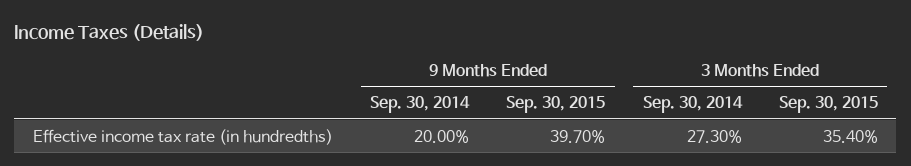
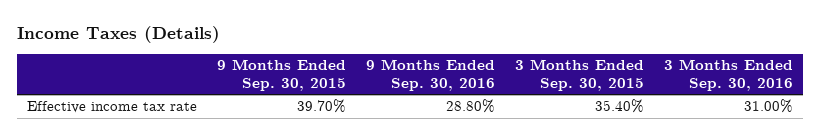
- | 9 Months Ended Sep. 30, 2014 | 9 Months Ended Sep. 30, 2015 | 3 Months Ended Sep. 30, 2014 | 3 Months Ended Sep. 30, 2015
+ | 9 Months Ended Sep. 30, 2015 | 9 Months Ended Sep. 30, 2016 | 3 Months Ended Sep. 30, 2015 | 3 Months Ended Sep. 30, 2016
- Effective income tax rate (in hundredths) | 20.00% | 39.70% | 27.30% | 35.40%
+ Effective income tax rate | 39.70% | 28.80% | 35.40% | 31.00%

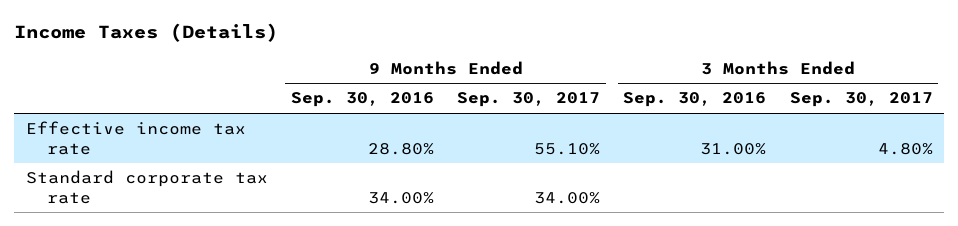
- | 9 Months Ended Sep. 30, 2015 | 9 Months Ended Sep. 30, 2016 | 3 Months Ended Sep. 30, 2015 | 3 Months Ended Sep. 30, 2016
+ | 9 Months Ended Sep. 30, 2016 | 9 Months Ended Sep. 30, 2017 | 3 Months Ended Sep. 30, 2016 | 3 Months Ended Sep. 30, 2017
+ Standard corporate tax rate | 34.00% | 34.00% | |

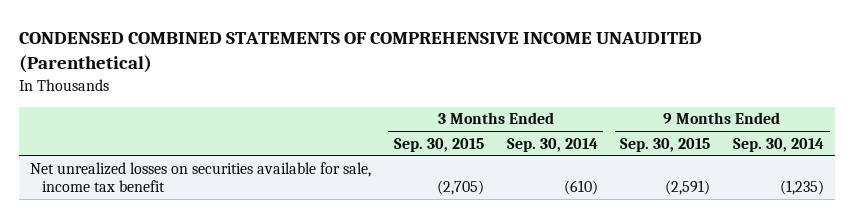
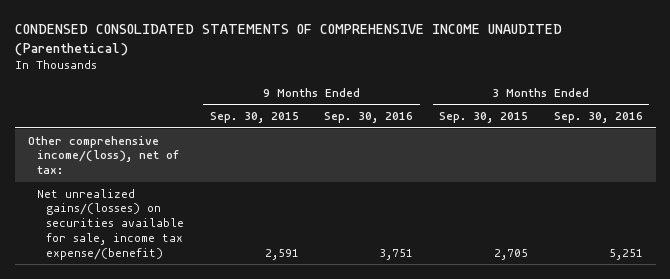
- CONDENSED COMBINED STATEMENTS OF COMPREHENSIVE INCOME UNAUDITED (Parenthetical)
+ CONDENSED CONSOLIDATED STATEMENTS OF COMPREHENSIVE INCOME UNAUDITED (Parenthetical)
- | 3 Months Ended Sep. 30, 2015 | 3 Months Ended Sep. 30, 2014 | 9 Months Ended Sep. 30, 2015 | 9 Months Ended Sep. 30, 2014
+ | 9 Months Ended Sep. 30, 2015 | 9 Months Ended Sep. 30, 2016 | 3 Months Ended Sep. 30, 2015 | 3 Months Ended Sep. 30, 2016
- Net unrealized losses on securities available for sale, income tax benefit | (2,705) | (610) | (2,591) | (1,235)
+ Other comprehensive income/(loss), net of tax:
+ Net unrealized gains/(losses) on securities available for sale, income tax expense/(benefit) | 2,591 | 3,751 | 2,705 | 5,251

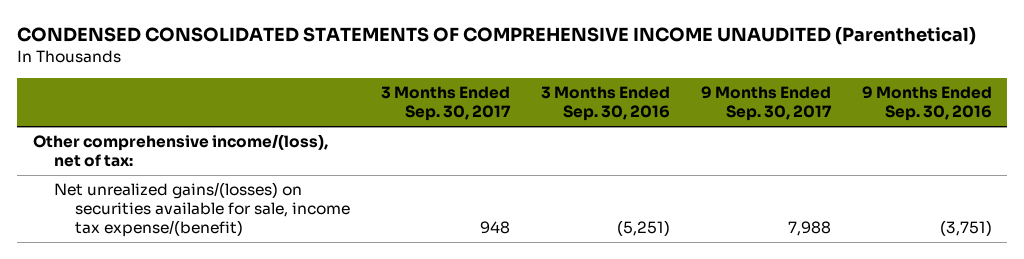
- | 9 Months Ended Sep. 30, 2015 | 9 Months Ended Sep. 30, 2016 | 3 Months Ended Sep. 30, 2015 | 3 Months Ended Sep. 30, 2016
+ | 3 Months Ended Sep. 30, 2017 | 3 Months Ended Sep. 30, 2016 | 9 Months Ended Sep. 30, 2017 | 9 Months Ended Sep. 30, 2016
- Net unrealized gains/(losses) on securities available for sale, income tax expense/(benefit) | 2,591 | 3,751 | 2,705 | 5,251
+ Net unrealized gains/(losses) on securities available for sale, income tax expense/(benefit) | 948 | (5,251) | 7,988 | (3,751)

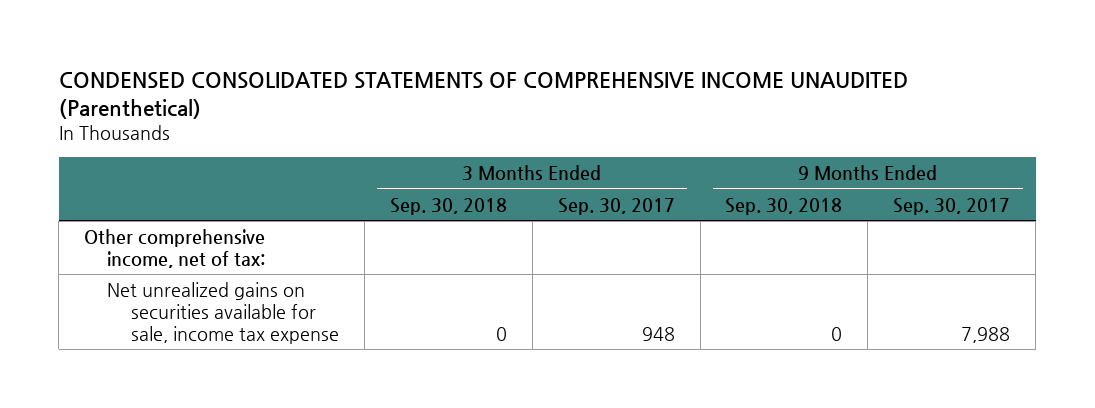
- | 3 Months Ended Sep. 30, 2017 | 3 Months Ended Sep. 30, 2016 | 9 Months Ended Sep. 30, 2017 | 9 Months Ended Sep. 30, 2016
+ | 3 Months Ended Sep. 30, 2018 | 3 Months Ended Sep. 30, 2017 | 9 Months Ended Sep. 30, 2018 | 9 Months Ended Sep. 30, 2017
- Other comprehensive income/(loss), net of tax:
- Net unrealized gains/(losses) on securities available for sale, income tax expense/(benefit) | 948 | (5,251) | 7,988 | (3,751)
+ Other comprehensive income, net of tax:
+ Net unrealized gains on securities available for sale, income tax expense | 0 | 948 | 0 | 7,988

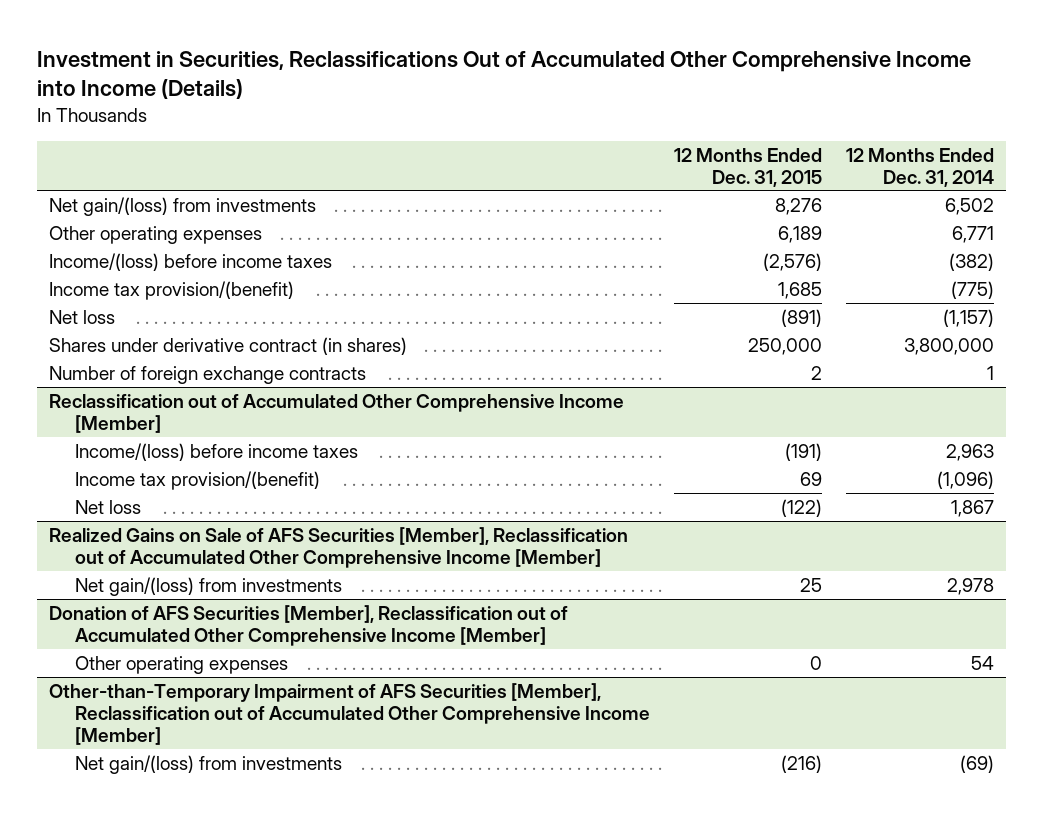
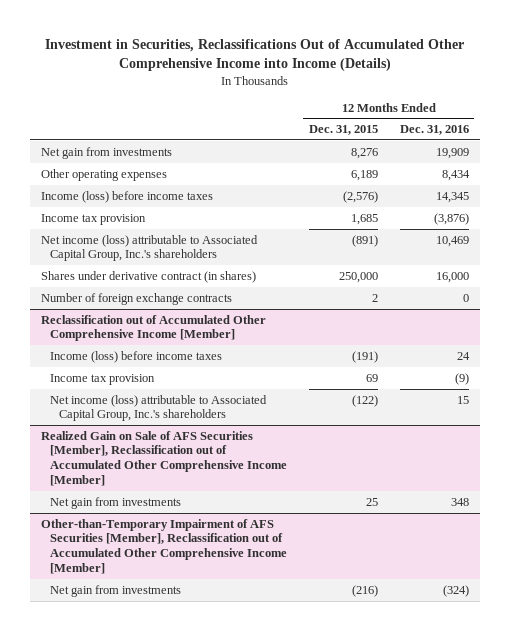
- | 12 Months Ended Dec. 31, 2015 | 12 Months Ended Dec. 31, 2014
+ | 12 Months Ended Dec. 31, 2015 | 12 Months Ended Dec. 31, 2016
- Net gain/(loss) from investments | 8,276 | 6,502
+ Net gain from investments | 8,276 | 19,909
- Income/(loss) before income taxes | (2,576) | (382)
- Income tax provision/(benefit) | 1,685 | (775)
- Net loss | (891) | (1,157)
+ Income (loss) before income taxes | (2,576) | 14,345
+ Income tax provision | 1,685 | (3,876)
+ Net income (loss) attributable to Associated Capital Group, Inc.'s shareholders | (891) | 10,469
@ Reclassification out of Accumulated Other Comprehensive Income [Member]
- Income/(loss) before income taxes | (191) | 2,963
- Income tax provision/(benefit) | 69 | (1,096)
- Net loss | (122) | 1,867
- Realized Gains on Sale of AFS Securities [Member], Reclassification out of Accumulated Other Comprehensive Income [Member]
- Net gain/(loss) from investments | 25 | 2,978
- Donation of AFS Securities [Member], Reclassification out of Accumulated Other Comprehensive Income [Member]
- Other operating expenses | 0 | 54
@ Reclassification out of Accumulated Other Comprehensive Income [Member]
+ Income (loss) before income taxes | (191) | 24
+ Income tax provision | 69 | (9)
+ Net income (loss) attributable to Associated Capital Group, Inc.'s shareholders | (122) | 15
+ Realized Gain on Sale of AFS Securities [Member], Reclassification out of Accumulated Other Comprehensive Income [Member]
+ Net gain from investments | 25 | 348
@ Other-than-Temporary Impairment of AFS Securities [Member], Reclassification out of Accumulated Other Comprehensive Income [Member]
- Net gain/(loss) from investments | (216) | (69)
+ Net gain from investments | (216) | (324)

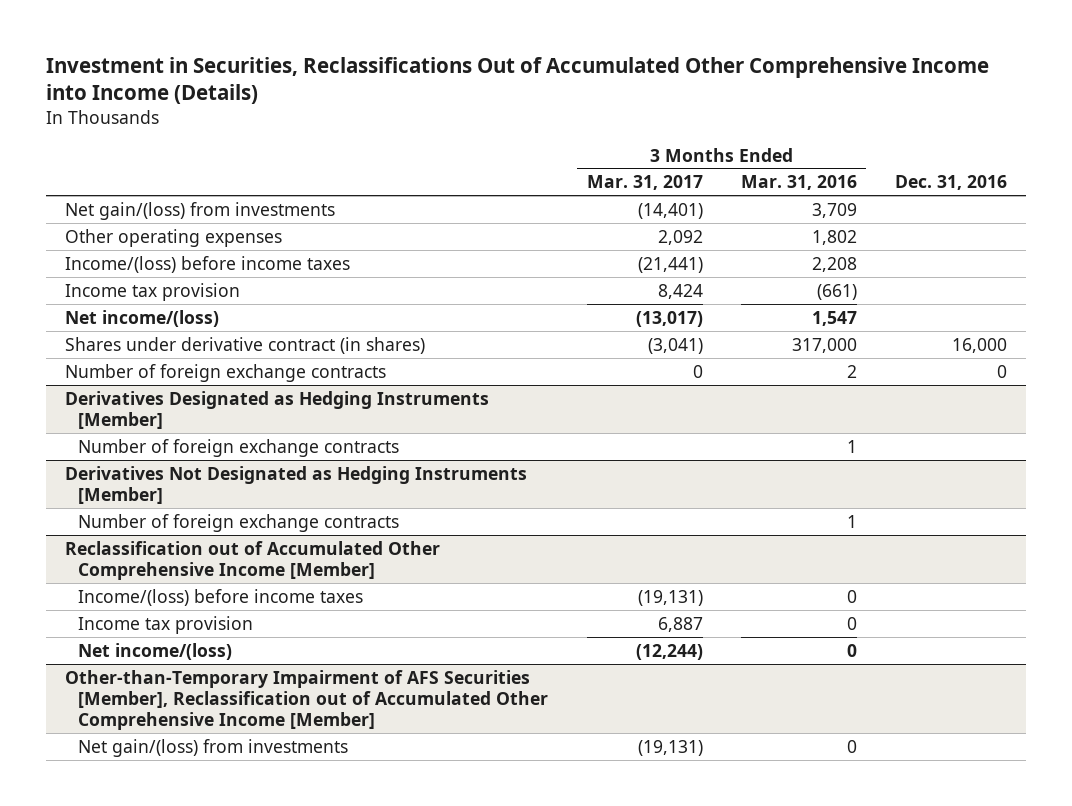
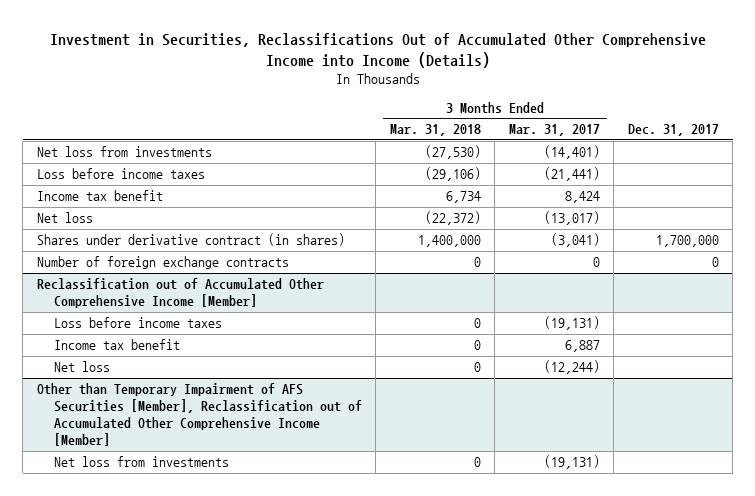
- | 3 Months Ended Mar. 31, 2017 | 3 Months Ended Mar. 31, 2016 | Dec. 31, 2016
+ | 3 Months Ended Mar. 31, 2018 | 3 Months Ended Mar. 31, 2017 | Dec. 31, 2017
- Net gain/(loss) from investments | (14,401) | 3,709 |
- Other operating expenses | 2,092 | 1,802 |
- Income/(loss) before income taxes | (21,441) | 2,208 |
- Income tax provision | 8,424 | (661) |
- Net income/(loss) | (13,017) | 1,547 |
+ Net loss from investments | (27,530) | (14,401) |
+ Loss before income taxes | (29,106) | (21,441) |
+ Income tax benefit | 6,734 | 8,424 |
+ Net loss | (22,372) | (13,017) |
- Derivatives Designated as Hedging Instruments [Member]
- Number of foreign exchange contracts | | 1 |
- Derivatives Not Designated as Hedging Instruments [Member]
- Number of foreign exchange contracts | | 1 |
@ Reclassification out of Accumulated Other Comprehensive Income [Member]
- Income/(loss) before income taxes | (19,131) | 0 |
- Income tax provision | 6,887 | 0 |
- Net income/(loss) | (12,244) | 0 |
- Other-than-Temporary Impairment of AFS Securities [Member], Reclassification out of Accumulated Other Comprehensive Income [Member]
- Net gain/(loss) from investments | (19,131) | 0 |
@ Reclassification out of Accumulated Other Comprehensive Income [Member]
+ Loss before income taxes | 0 | (19,131) |
+ Income tax benefit | 0 | 6,887 |
+ Net loss | 0 | (12,244) |
+ Other than Temporary Impairment of AFS Securities [Member], Reclassification out of Accumulated Other Comprehensive Income [Member]
+ Net loss from investments | 0 | (19,131) |

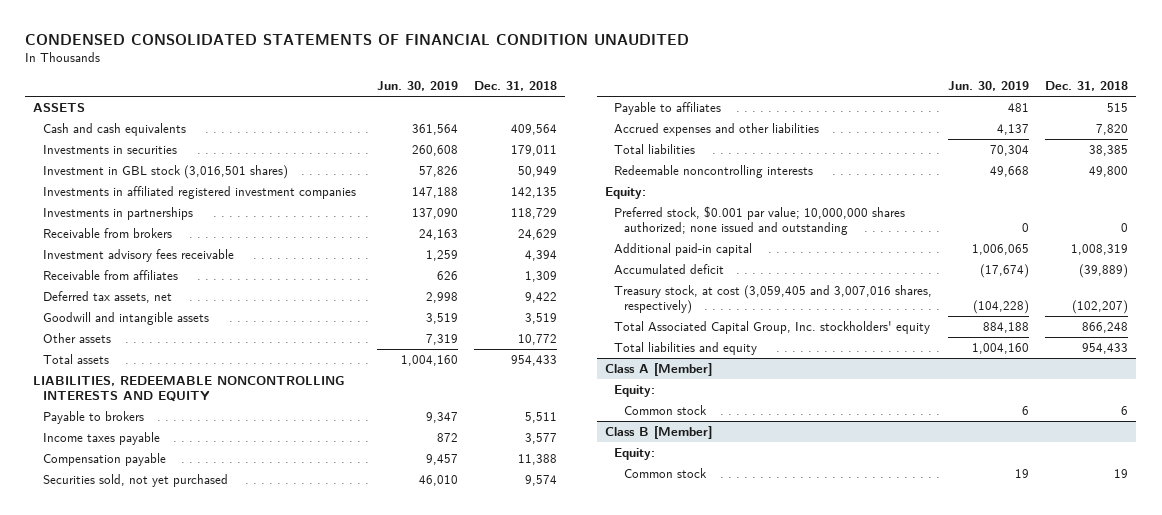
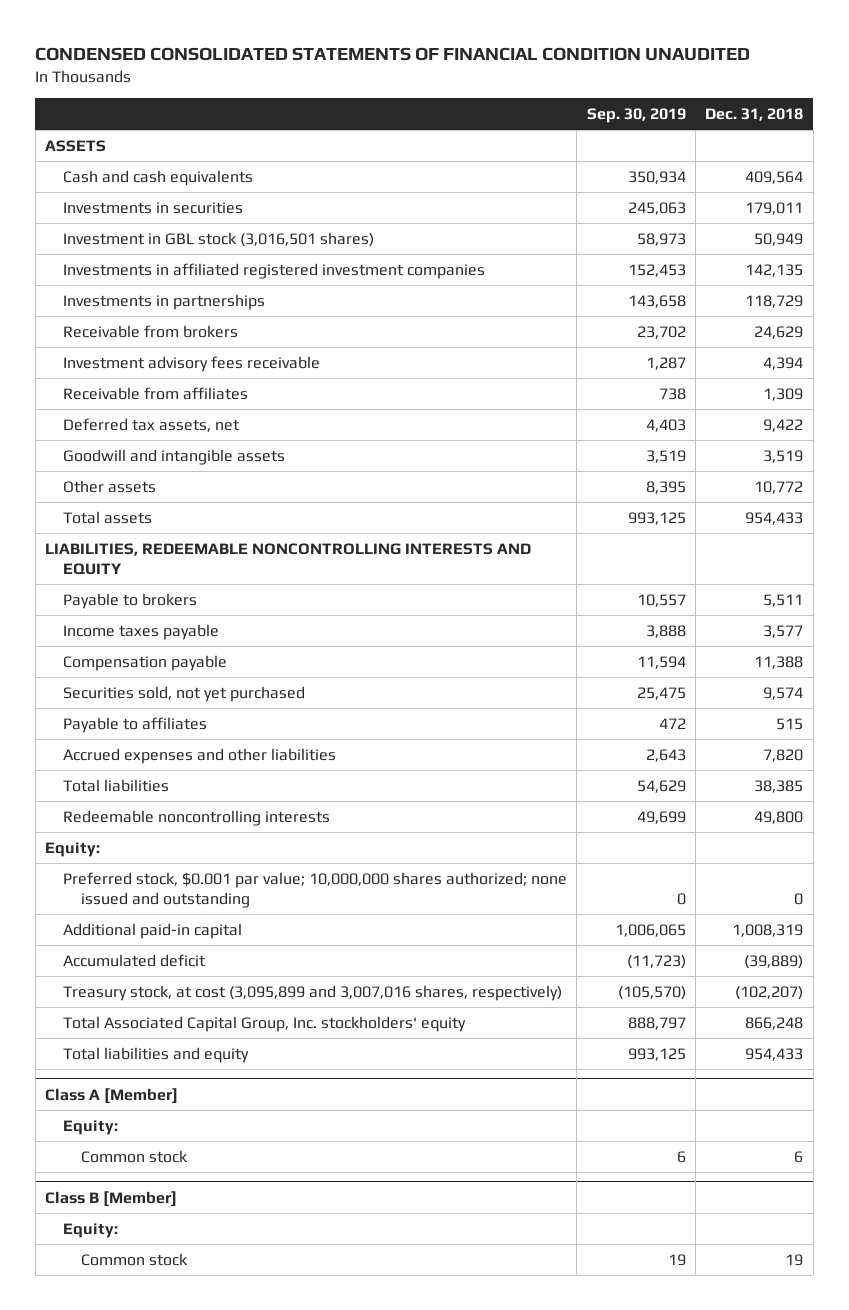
- | Jun. 30, 2019 | Dec. 31, 2018
+ | Sep. 30, 2019 | Dec. 31, 2018
- Treasury stock, at cost (3,059,405 and 3,007,016 shares, respectively) | (104,228) | (102,207)
+ Treasury stock, at cost (3,095,899 and 3,007,016 shares, respectively) | (105,570) | (102,207)

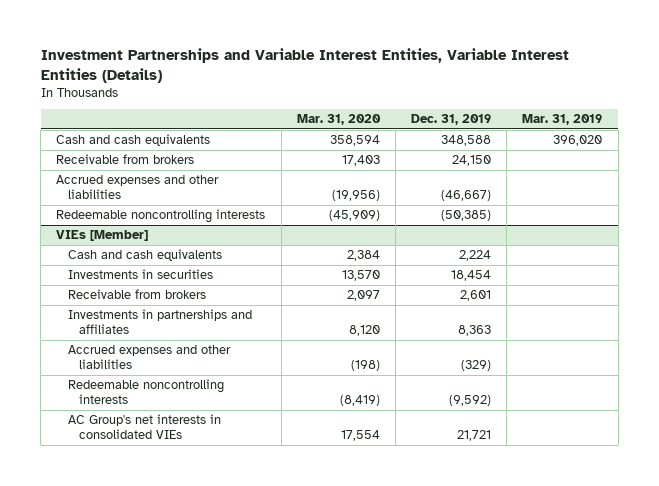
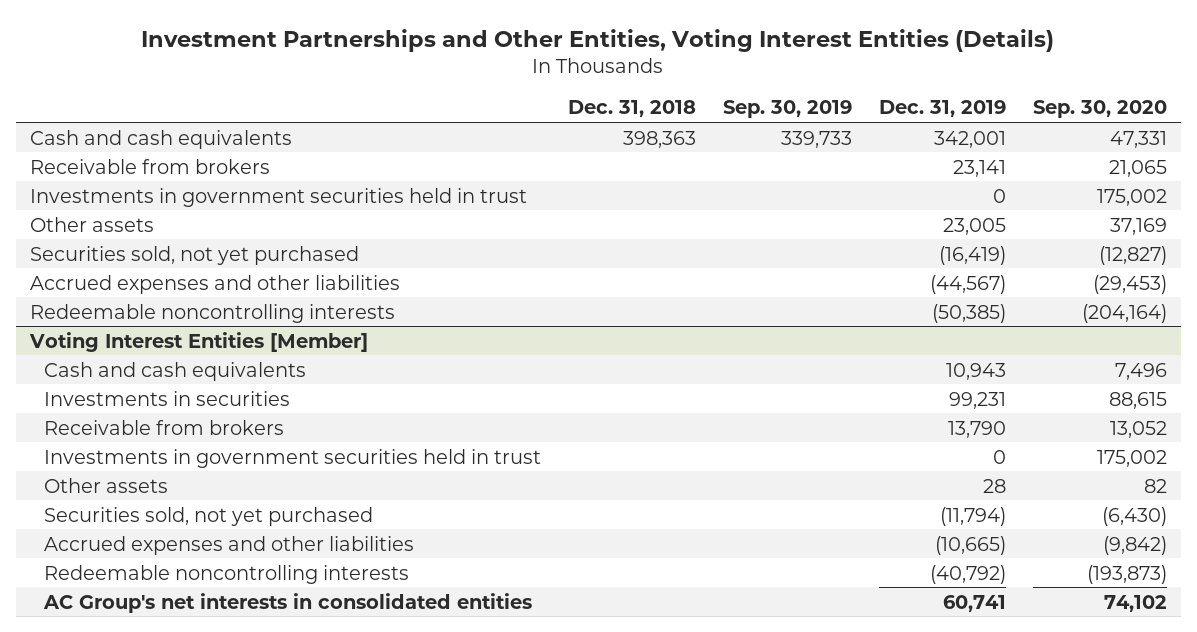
- Investment Partnerships and Variable Interest Entities, Variable Interest Entities (Details)
+ Investment Partnerships and Other Entities, Voting Interest Entities (Details)
- | Mar. 31, 2020 | Dec. 31, 2019 | Mar. 31, 2019
+ | Dec. 31, 2018 | Sep. 30, 2019 | Dec. 31, 2019 | Sep. 30, 2020
- Cash and cash equivalents | 358,594 | 348,588 | 396,020
- Receivable from brokers | 17,403 | 24,150 |
- Accrued expenses and other liabilities | (19,956) | (46,667) |
+ Cash and cash equivalents | 398,363 | 339,733 | 342,001 | 47,331
+ Receivable from brokers | | | 23,141 | 21,065
+ Investments in government securities held in trust | | | 0 | 175,002
+ Other assets | | | 23,005 | 37,169
+ Securities sold, not yet purchased | | | (16,419) | (12,827)
+ Accrued expenses and other liabilities | | | (44,567) | (29,453)
- VIEs [Member]
- Cash and cash equivalents | 2,384 | 2,224 |
- Investments in securities | 13,570 | 18,454 |
- Receivable from brokers | 2,097 | 2,601 |
- Investments in partnerships and affiliates | 8,120 | 8,363 |
- Accrued expenses and other liabilities | (198) | (329) |
- Redeemable noncontrolling interests | (8,419) | (9,592) |
- AC Group's net interests in consolidated VIEs | 17,554 | 21,721 |
+ Voting Interest Entities [Member]
+ Cash and cash equivalents | | | 10,943 | 7,496
+ Investments in securities | | | 99,231 | 88,615
+ Receivable from brokers | | | 13,790 | 13,052
+ Investments in government securities held in trust | | | 0 | 175,002
+ Other assets | | | 28 | 82
+ Securities sold, not yet purchased | | | (11,794) | (6,430)
+ Accrued expenses and other liabilities | | | (10,665) | (9,842)
+ Redeemable noncontrolling interests | | | (40,792) | (193,873)
+ AC Group's net interests in consolidated entities | | | 60,741 | 74,102

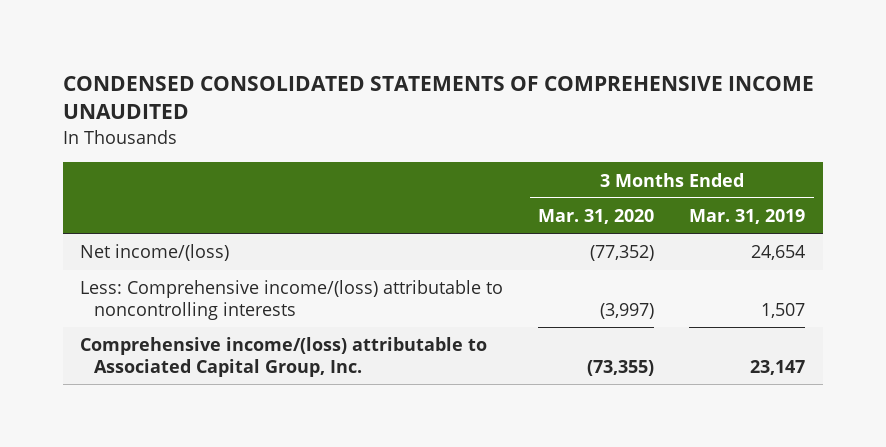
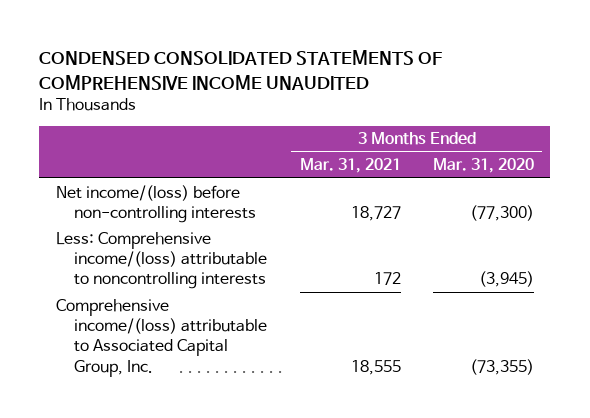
- | 3 Months Ended Mar. 31, 2020 | 3 Months Ended Mar. 31, 2019
+ | 3 Months Ended Mar. 31, 2021 | 3 Months Ended Mar. 31, 2020
- Net income/(loss) | (77,352) | 24,654
- Less: Comprehensive income/(loss) attributable to noncontrolling interests | (3,997) | 1,507
+ Net income/(loss) before non-controlling interests | 18,727 | (77,300)
+ Less: Comprehensive income/(loss) attributable to noncontrolling interests | 172 | (3,945)

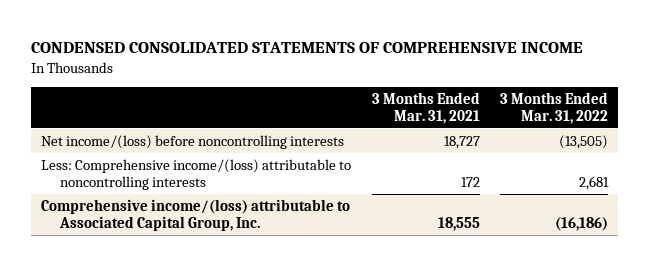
- CONDENSED CONSOLIDATED STATEMENTS OF COMPREHENSIVE INCOME UNAUDITED
+ CONDENSED CONSOLIDATED STATEMENTS OF COMPREHENSIVE INCOME
- | 3 Months Ended Mar. 31, 2021 | 3 Months Ended Mar. 31, 2020
+ | 3 Months Ended Mar. 31, 2021 | 3 Months Ended Mar. 31, 2022
- Net income/(loss) before non-controlling interests | 18,727 | (77,300)
+ Net income/(loss) before noncontrolling interests | 18,727 | (13,505)

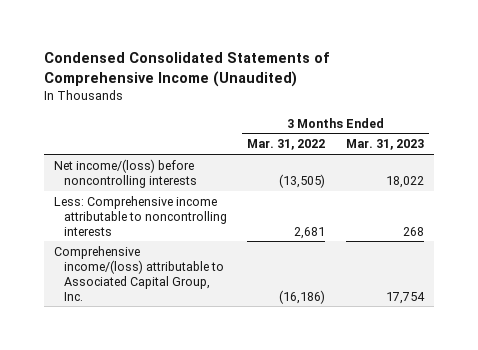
- CONDENSED CONSOLIDATED STATEMENTS OF COMPREHENSIVE INCOME
+ Condensed Consolidated Statements of Comprehensive Income (Unaudited)
- | 3 Months Ended Mar. 31, 2021 | 3 Months Ended Mar. 31, 2022
+ | 3 Months Ended Mar. 31, 2022 | 3 Months Ended Mar. 31, 2023
- Less: Comprehensive income/(loss) attributable to noncontrolling interests | 172 | 2,681
+ Less: Comprehensive income attributable to noncontrolling interests | 2,681 | 268

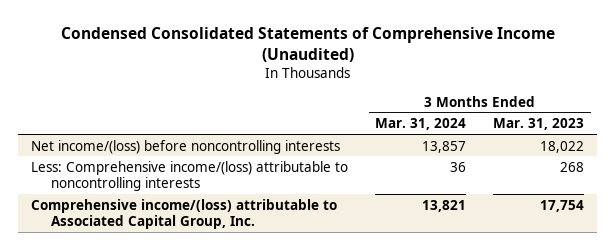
- | 3 Months Ended Mar. 31, 2022 | 3 Months Ended Mar. 31, 2023
+ | 3 Months Ended Mar. 31, 2024 | 3 Months Ended Mar. 31, 2023
- Less: Comprehensive income attributable to noncontrolling interests | 2,681 | 268
+ Less: Comprehensive income/(loss) attributable to noncontrolling interests | 36 | 268

